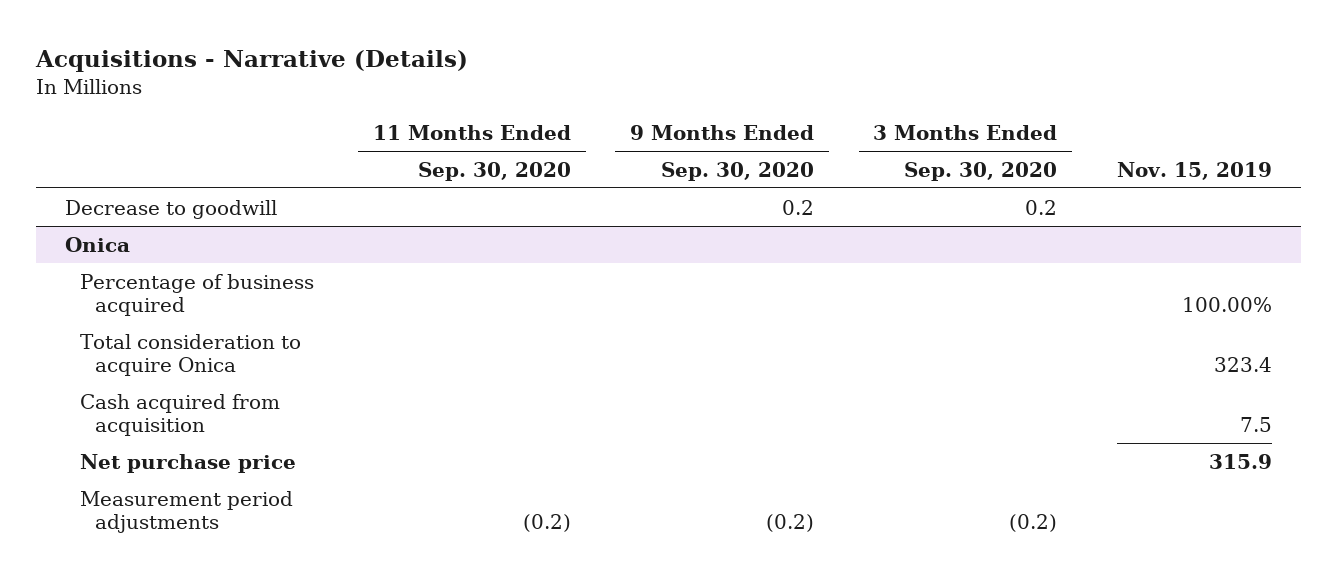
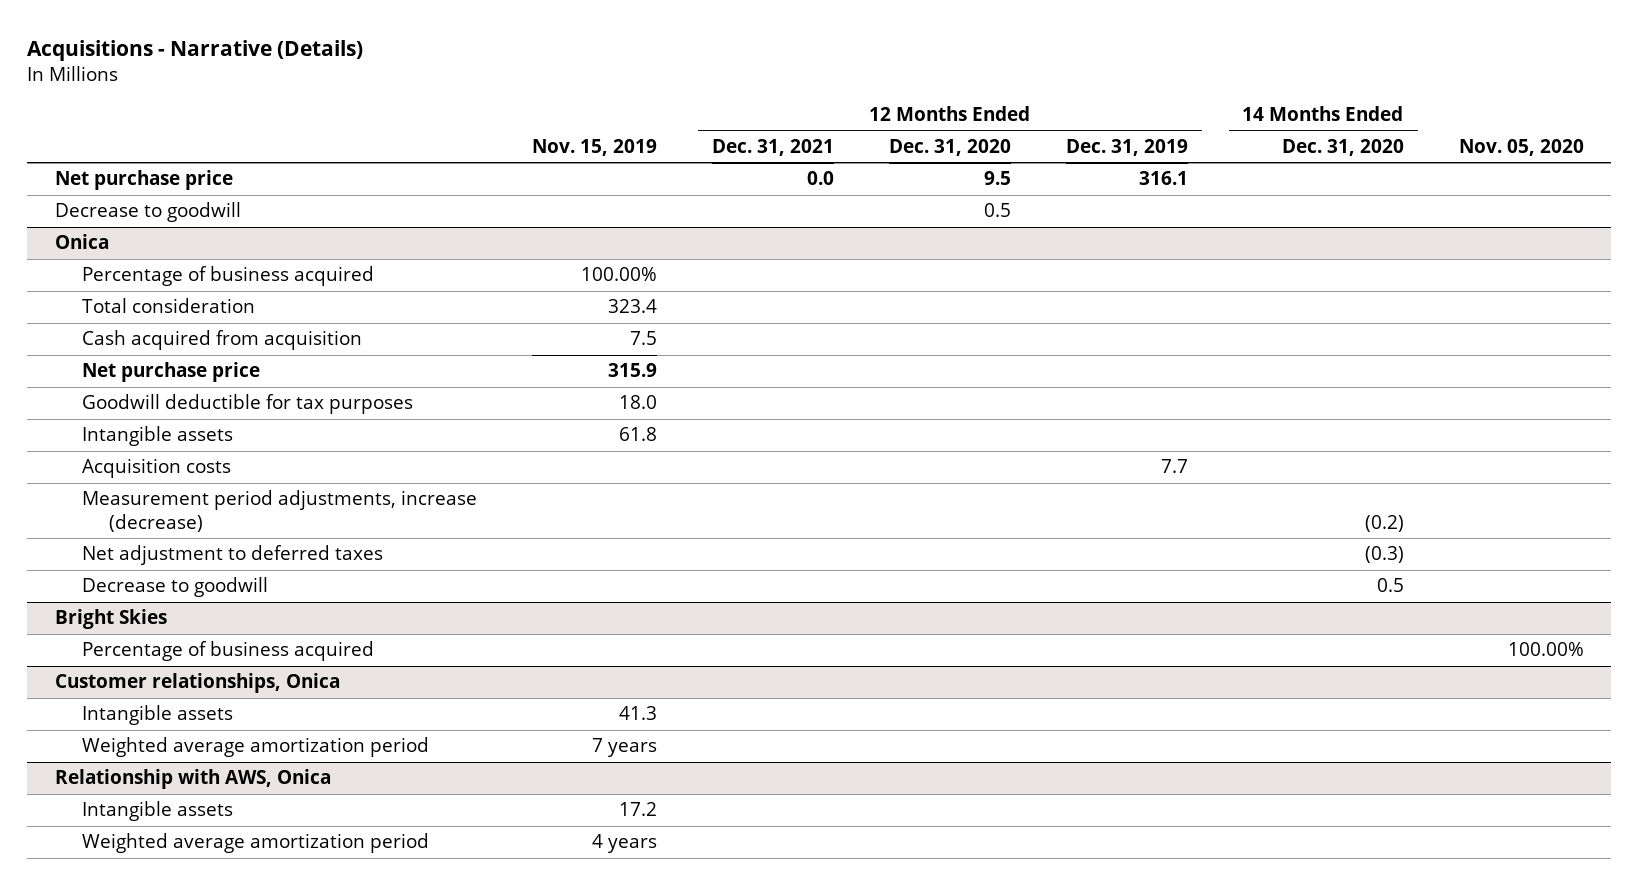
- | 11 Months Ended Sep. 30, 2020 | 9 Months Ended Sep. 30, 2020 | 3 Months Ended Sep. 30, 2020 | Nov. 15, 2019
+ | Nov. 15, 2019 | 12 Months Ended Dec. 31, 2021 | 12 Months Ended Dec. 31, 2020 | 12 Months Ended Dec. 31, 2019 | 14 Months Ended Dec. 31, 2020 | Nov. 05, 2020
+ Net purchase price | | 0.0 | 9.5 | 316.1 | |
@ Onica
- Total consideration to acquire Onica | | | | 323.4
+ Total consideration | 323.4 | | | | |
- Measurement period adjustments | (0.2) | (0.2) | (0.2) |
+ Goodwill deductible for tax purposes | 18.0 | | | | |
+ Intangible assets | 61.8 | | | | |
+ Acquisition costs | | | | 7.7 | |
+ Measurement period adjustments, increase (decrease) | | | | | (0.2) |
+ Net adjustment to deferred taxes | | | | | (0.3) |
+ Decrease to goodwill | | | | | 0.5 |
+ Bright Skies
+ Percentage of business acquired | | | | | | 100.00%
+ Customer relationships, Onica
+ Intangible assets | 41.3 | | | | |
+ Weighted average amortization period | 7 years | | | | |
+ Relationship with AWS, Onica
+ Intangible assets | 17.2 | | | | |
+ Weighted average amortization period | 4 years | | | | |

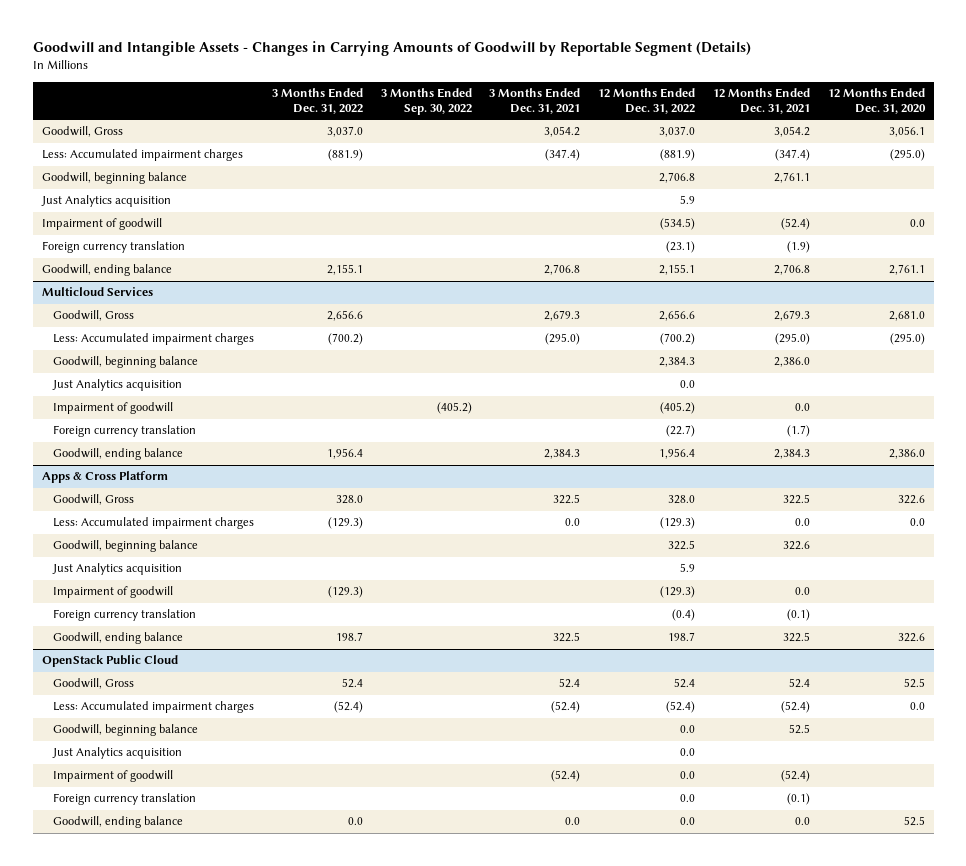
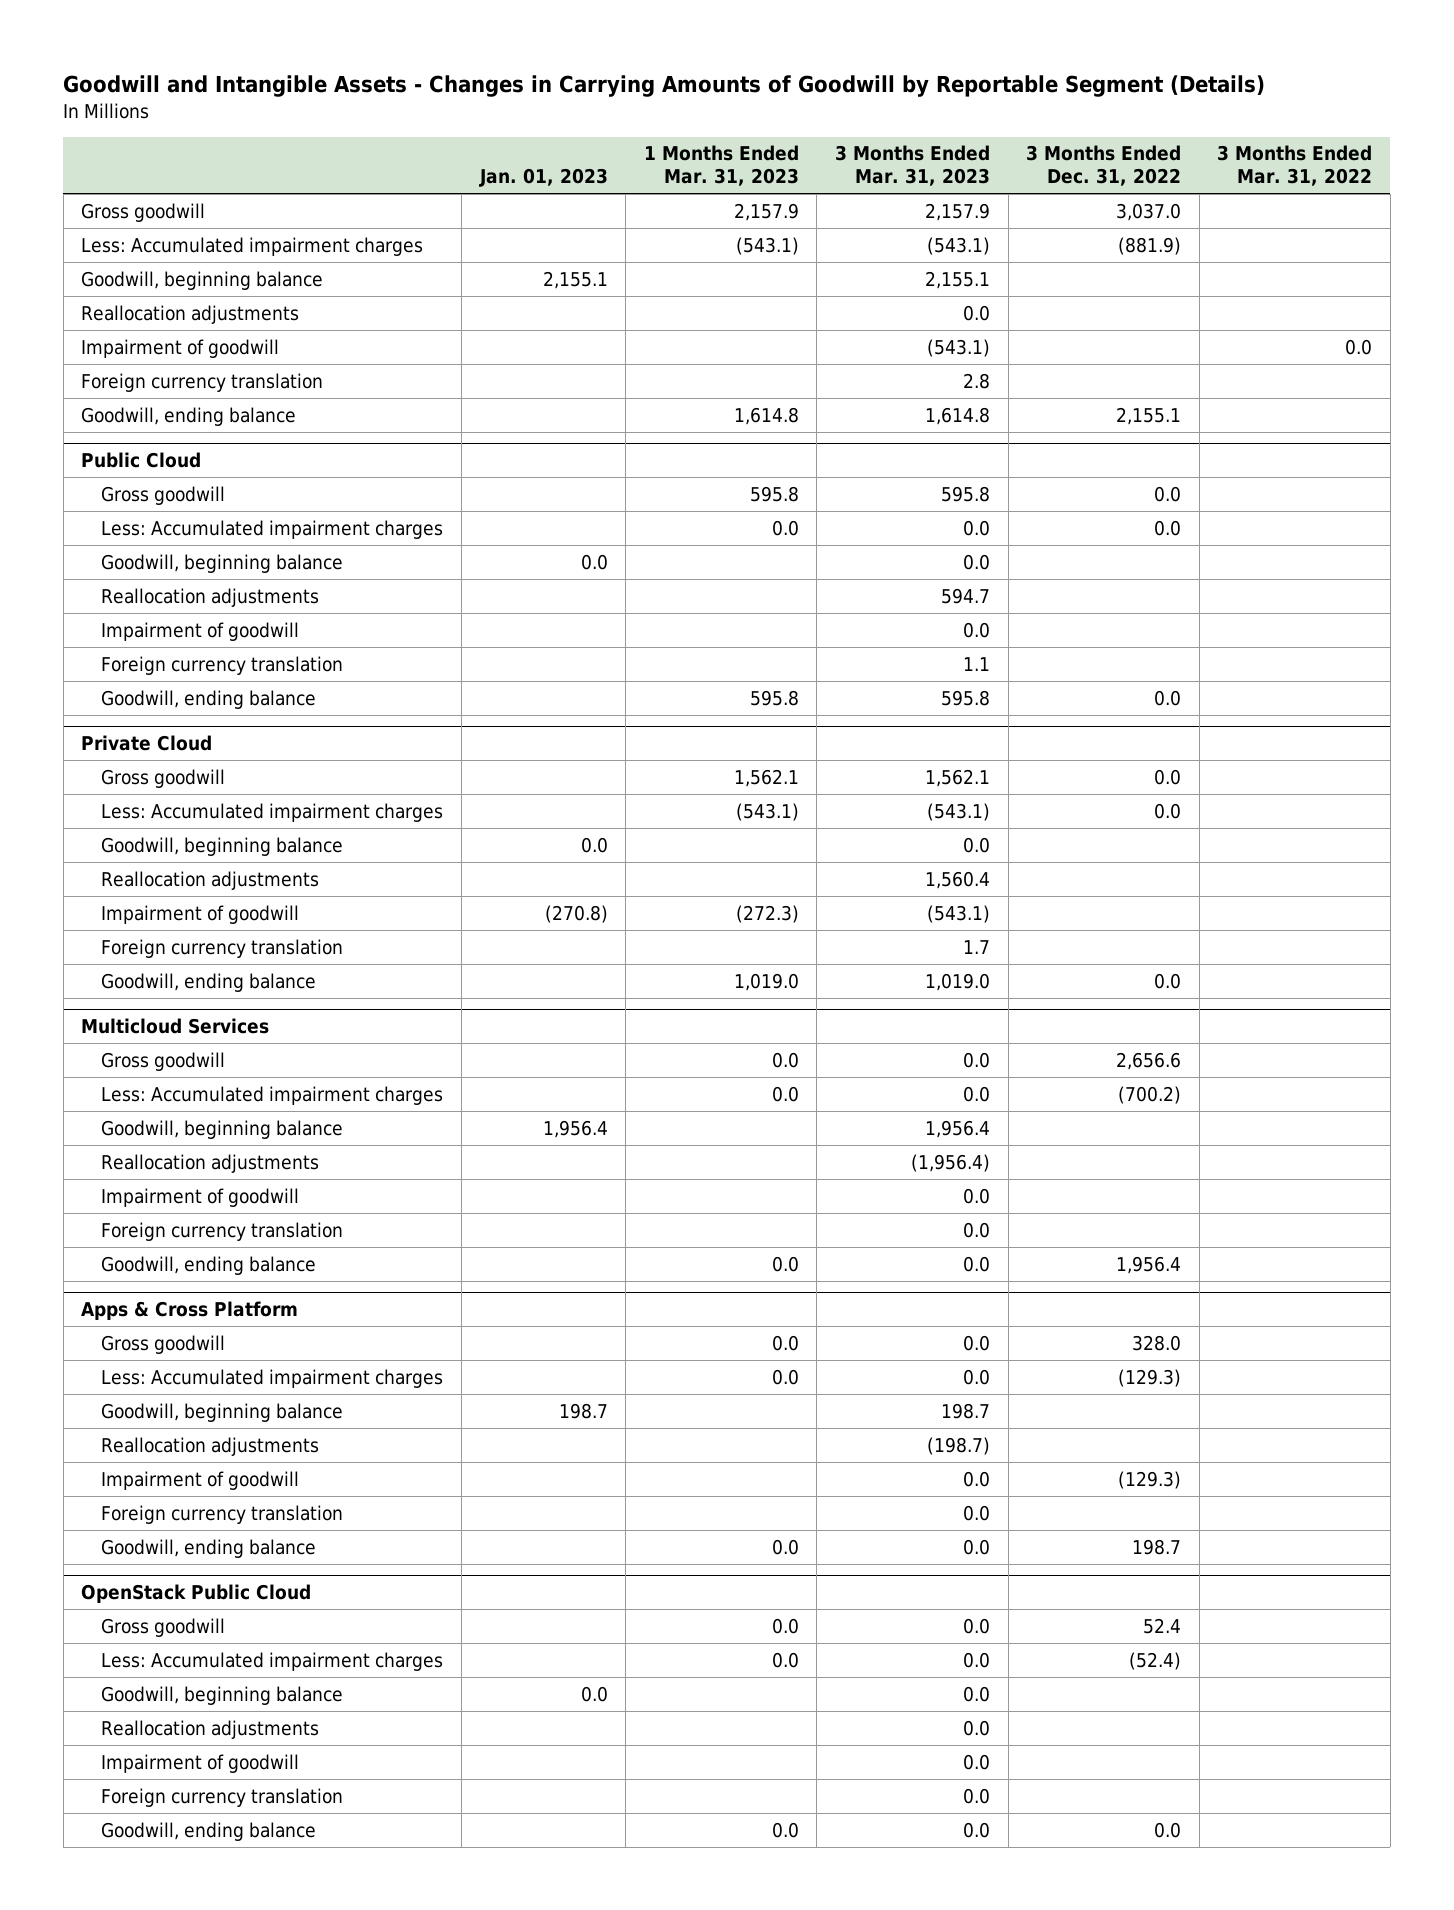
- | 3 Months Ended Dec. 31, 2022 | 3 Months Ended Sep. 30, 2022 | 3 Months Ended Dec. 31, 2021 | 12 Months Ended Dec. 31, 2022 | 12 Months Ended Dec. 31, 2021 | 12 Months Ended Dec. 31, 2020
+ | Jan. 01, 2023 | 1 Months Ended Mar. 31, 2023 | 3 Months Ended Mar. 31, 2023 | 3 Months Ended Dec. 31, 2022 | 3 Months Ended Mar. 31, 2022
- Goodwill, Gross | 3,037.0 | | 3,054.2 | 3,037.0 | 3,054.2 | 3,056.1
+ Gross goodwill | | 2,157.9 | 2,157.9 | 3,037.0 |
- Just Analytics acquisition | | | | 5.9 | |
+ Reallocation adjustments | | | 0.0 | |
+ Public Cloud
+ Gross goodwill | | 595.8 | 595.8 | 0.0 |
+ Less: Accumulated impairment charges | | 0.0 | 0.0 | 0.0 |
+ Goodwill, beginning balance | 0.0 | | 0.0 | |
+ Reallocation adjustments | | | 594.7 | |
+ Impairment of goodwill | | | 0.0 | |
+ Foreign currency translation | | | 1.1 | |
+ Goodwill, ending balance | | 595.8 | 595.8 | 0.0 |
+ Private Cloud
+ Gross goodwill | | 1,562.1 | 1,562.1 | 0.0 |
+ Less: Accumulated impairment charges | | (543.1) | (543.1) | 0.0 |
+ Goodwill, beginning balance | 0.0 | | 0.0 | |
+ Reallocation adjustments | | | 1,560.4 | |
+ Impairment of goodwill | (270.8) | (272.3) | (543.1) | |
+ Foreign currency translation | | | 1.7 | |
+ Goodwill, ending balance | | 1,019.0 | 1,019.0 | 0.0 |
@ Multicloud Services
- Goodwill, Gross | 2,656.6 | | 2,679.3 | 2,656.6 | 2,679.3 | 2,681.0
+ Gross goodwill | | 0.0 | 0.0 | 2,656.6 |
- Just Analytics acquisition | | | | 0.0 | |
+ Reallocation adjustments | | | (1,956.4) | |
@ Apps & Cross Platform
- Goodwill, Gross | 328.0 | | 322.5 | 328.0 | 322.5 | 322.6
+ Gross goodwill | | 0.0 | 0.0 | 328.0 |
- Just Analytics acquisition | | | | 5.9 | |
+ Reallocation adjustments | | | (198.7) | |
@ OpenStack Public Cloud
- Goodwill, Gross | 52.4 | | 52.4 | 52.4 | 52.4 | 52.5
+ Gross goodwill | | 0.0 | 0.0 | 52.4 |
- Just Analytics acquisition | | | | 0.0 | |
+ Reallocation adjustments | | | 0.0 | |

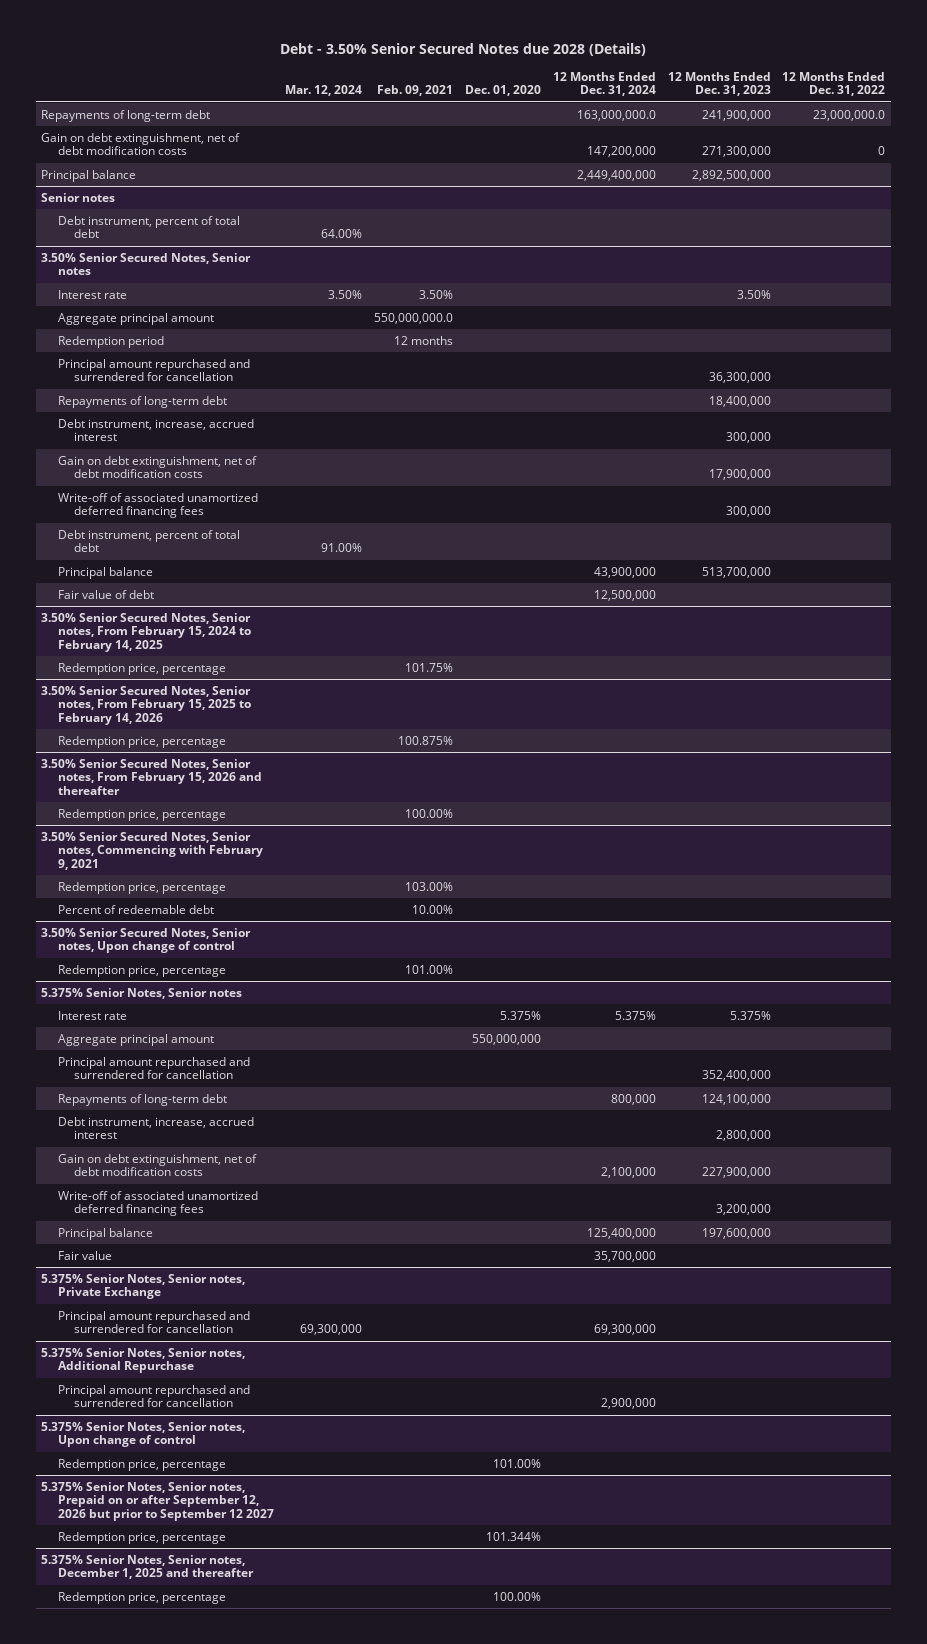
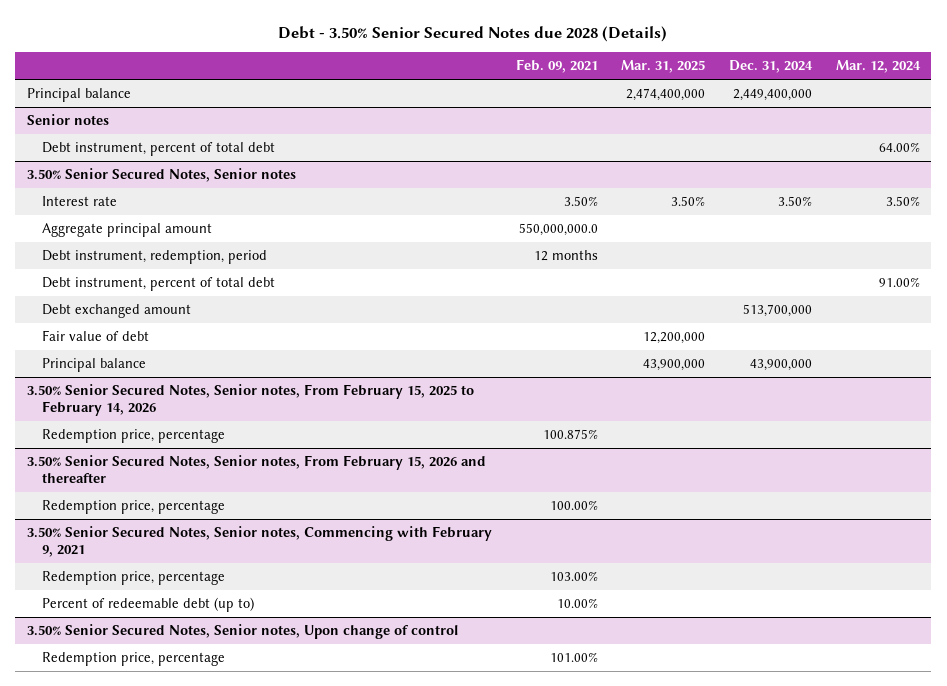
- | Mar. 12, 2024 | Feb. 09, 2021 | Dec. 01, 2020 | 12 Months Ended Dec. 31, 2024 | 12 Months Ended Dec. 31, 2023 | 12 Months Ended Dec. 31, 2022
+ | Feb. 09, 2021 | Mar. 31, 2025 | Dec. 31, 2024 | Mar. 12, 2024
- Repayments of long-term debt | | | | 163,000,000.0 | 241,900,000 | 23,000,000.0
- Gain on debt extinguishment, net of debt modification costs | | | | 147,200,000 | 271,300,000 | 0
@ 3.50% Senior Secured Notes, Senior notes
- Redemption period | | 12 months | | | |
- Principal amount repurchased and surrendered for cancellation | | | | | 36,300,000 |
- Repayments of long-term debt | | | | | 18,400,000 |
- Debt instrument, increase, accrued interest | | | | | 300,000 |
- Gain on debt extinguishment, net of debt modification costs | | | | | 17,900,000 |
- Write-off of associated unamortized deferred financing fees | | | | | 300,000 |
+ Debt instrument, redemption, period | 12 months | | |
+ Debt exchanged amount | | | 513,700,000 |
- 3.50% Senior Secured Notes, Senior notes, From February 15, 2024 to February 14, 2025
- Redemption price, percentage | | 101.75% | | | |
@ 3.50% Senior Secured Notes, Senior notes
moved down: Principal balance | | 43,900,000 | 43,900,000 |
@ 3.50% Senior Secured Notes, Senior notes, Commencing with February 9, 2021
- Percent of redeemable debt | | 10.00% | | | |
+ Percent of redeemable debt (up to) | 10.00% | | |
- 5.375% Senior Notes, Senior notes
- Interest rate | | | 5.375% | 5.375% | 5.375% |
- Aggregate principal amount | | | 550,000,000 | | |
- Principal amount repurchased and surrendered for cancellation | | | | | 352,400,000 |
- Repayments of long-term debt | | | | 800,000 | 124,100,000 |
- Debt instrument, increase, accrued interest | | | | | 2,800,000 |
- Gain on debt extinguishment, net of debt modification costs | | | | 2,100,000 | 227,900,000 |
- Write-off of associated unamortized deferred financing fees | | | | | 3,200,000 |
- Principal balance | | | | 125,400,000 | 197,600,000 |
- Fair value | | | | 35,700,000 | |
- 5.375% Senior Notes, Senior notes, Private Exchange
- Principal amount repurchased and surrendered for cancellation | 69,300,000 | | | 69,300,000 | |
- 5.375% Senior Notes, Senior notes, Additional Repurchase
- Principal amount repurchased and surrendered for cancellation | | | | 2,900,000 | |
- 5.375% Senior Notes, Senior notes, Upon change of control
- Redemption price, percentage | | | 101.00% | | |
- 5.375% Senior Notes, Senior notes, Prepaid on or after September 12, 2026 but prior to September 12 2027
- Redemption price, percentage | | | 101.344% | | |
- 5.375% Senior Notes, Senior notes, December 1, 2025 and thereafter
- Redemption price, percentage | | | 100.00% | | |

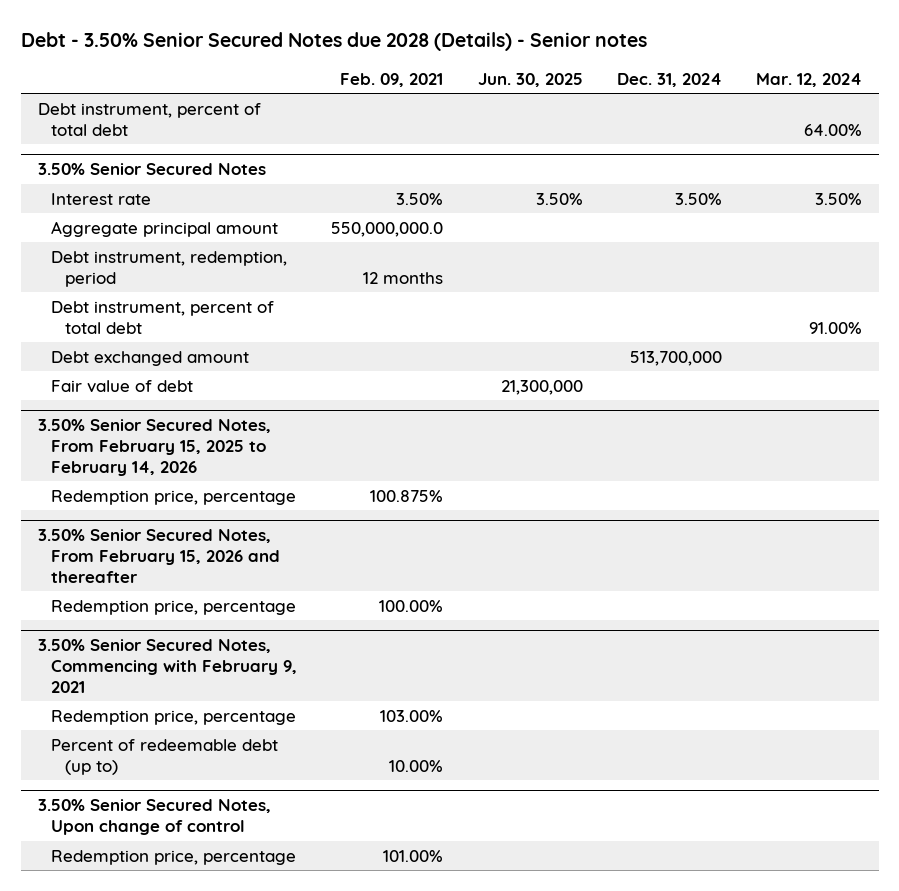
- Debt - 3.50% Senior Secured Notes due 2028 (Details)
+ Debt - 3.50% Senior Secured Notes due 2028 (Details) - Senior notes
- | Feb. 09, 2021 | Mar. 31, 2025 | Dec. 31, 2024 | Mar. 12, 2024
+ | Feb. 09, 2021 | Jun. 30, 2025 | Dec. 31, 2024 | Mar. 12, 2024
- Principal balance | | 2,474,400,000 | 2,449,400,000 |
- Senior notes
- Debt instrument, percent of total debt | | | | 64.00%
- 3.50% Senior Secured Notes, Senior notes
+ Debt instrument, percent of total debt | | | | 64.00%
+ 3.50% Senior Secured Notes
- Principal balance | | 43,900,000 | 43,900,000 |
- 3.50% Senior Secured Notes, Senior notes, From February 15, 2025 to February 14, 2026
+ 3.50% Senior Secured Notes, From February 15, 2025 to February 14, 2026
- 3.50% Senior Secured Notes, Senior notes, From February 15, 2026 and thereafter
+ 3.50% Senior Secured Notes, From February 15, 2026 and thereafter
- 3.50% Senior Secured Notes, Senior notes, Commencing with February 9, 2021
+ 3.50% Senior Secured Notes, Commencing with February 9, 2021
- 3.50% Senior Secured Notes, Senior notes, Upon change of control
+ 3.50% Senior Secured Notes, Upon change of control

